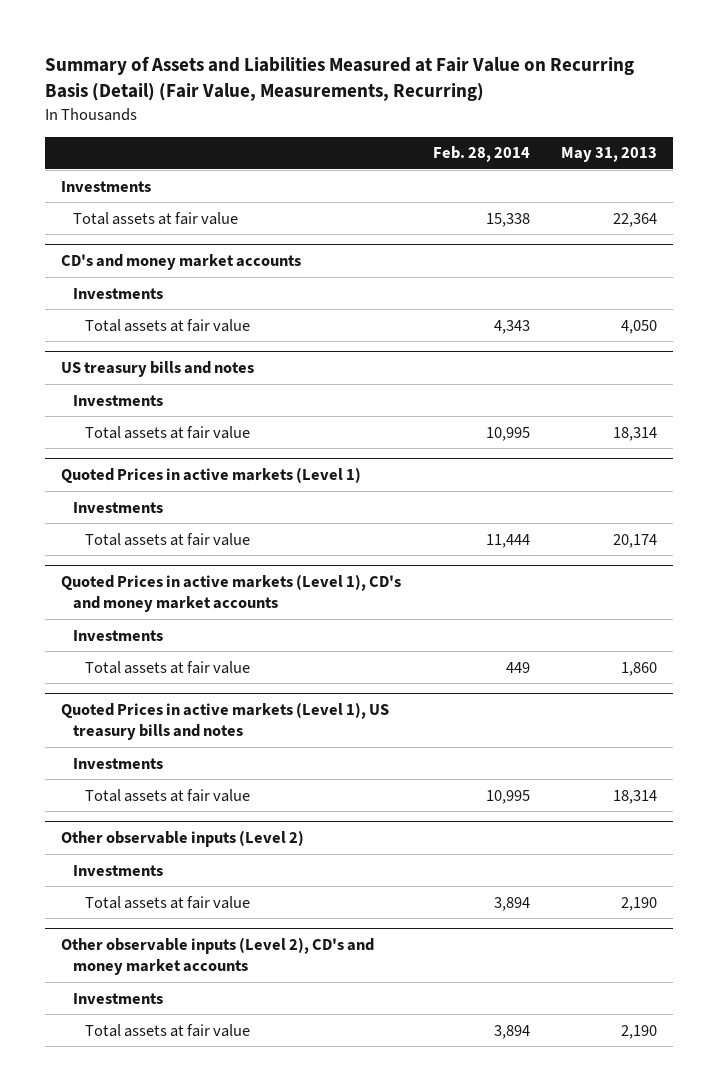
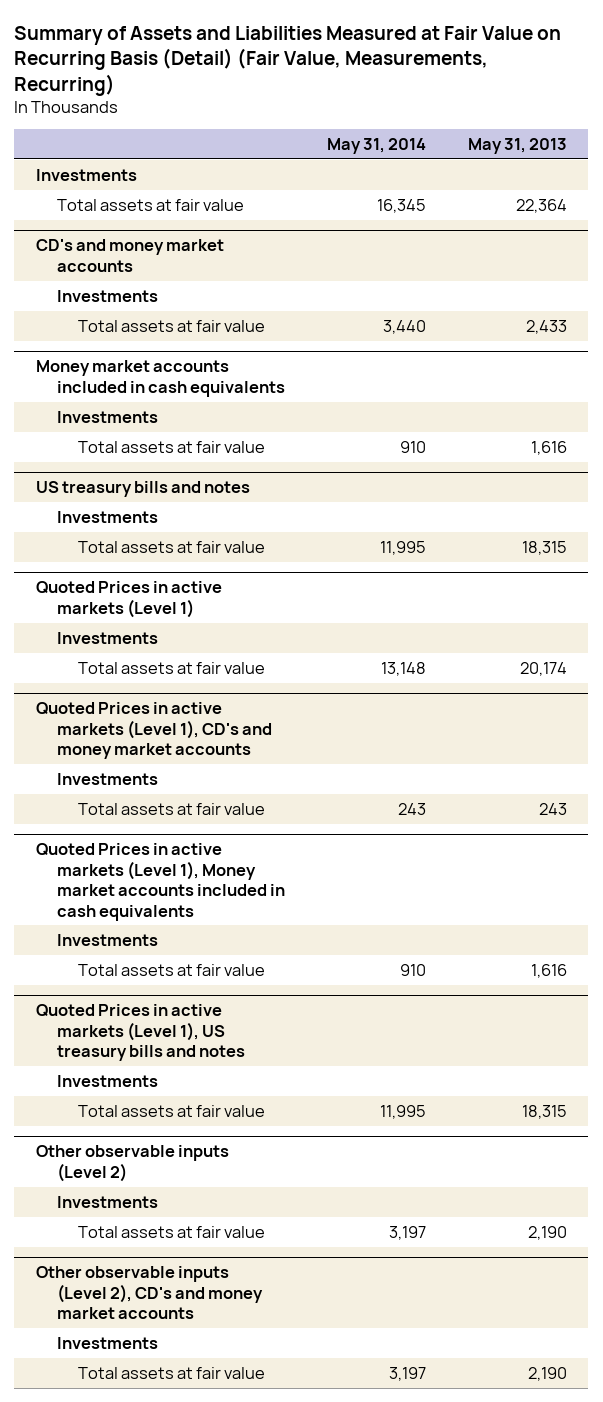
- | Feb. 28, 2014 | May 31, 2013
+ | May 31, 2014 | May 31, 2013
@ CD's and money market accounts
- Total assets at fair value | 4,343 | 4,050
+ Total assets at fair value | 3,440 | 2,433
+ Money market accounts included in cash equivalents
+ Investments
+ Total assets at fair value | 910 | 1,616
@ US treasury bills and notes
- Total assets at fair value | 10,995 | 18,314
+ Total assets at fair value | 11,995 | 18,315
@ Quoted Prices in active markets (Level 1), CD's and money market accounts
- Total assets at fair value | 449 | 1,860
+ Total assets at fair value | 243 | 243
+ Quoted Prices in active markets (Level 1), Money market accounts included in cash equivalents
+ Investments
+ Total assets at fair value | 910 | 1,616
@ Quoted Prices in active markets (Level 1), US treasury bills and notes
- Total assets at fair value | 10,995 | 18,314
+ Total assets at fair value | 11,995 | 18,315

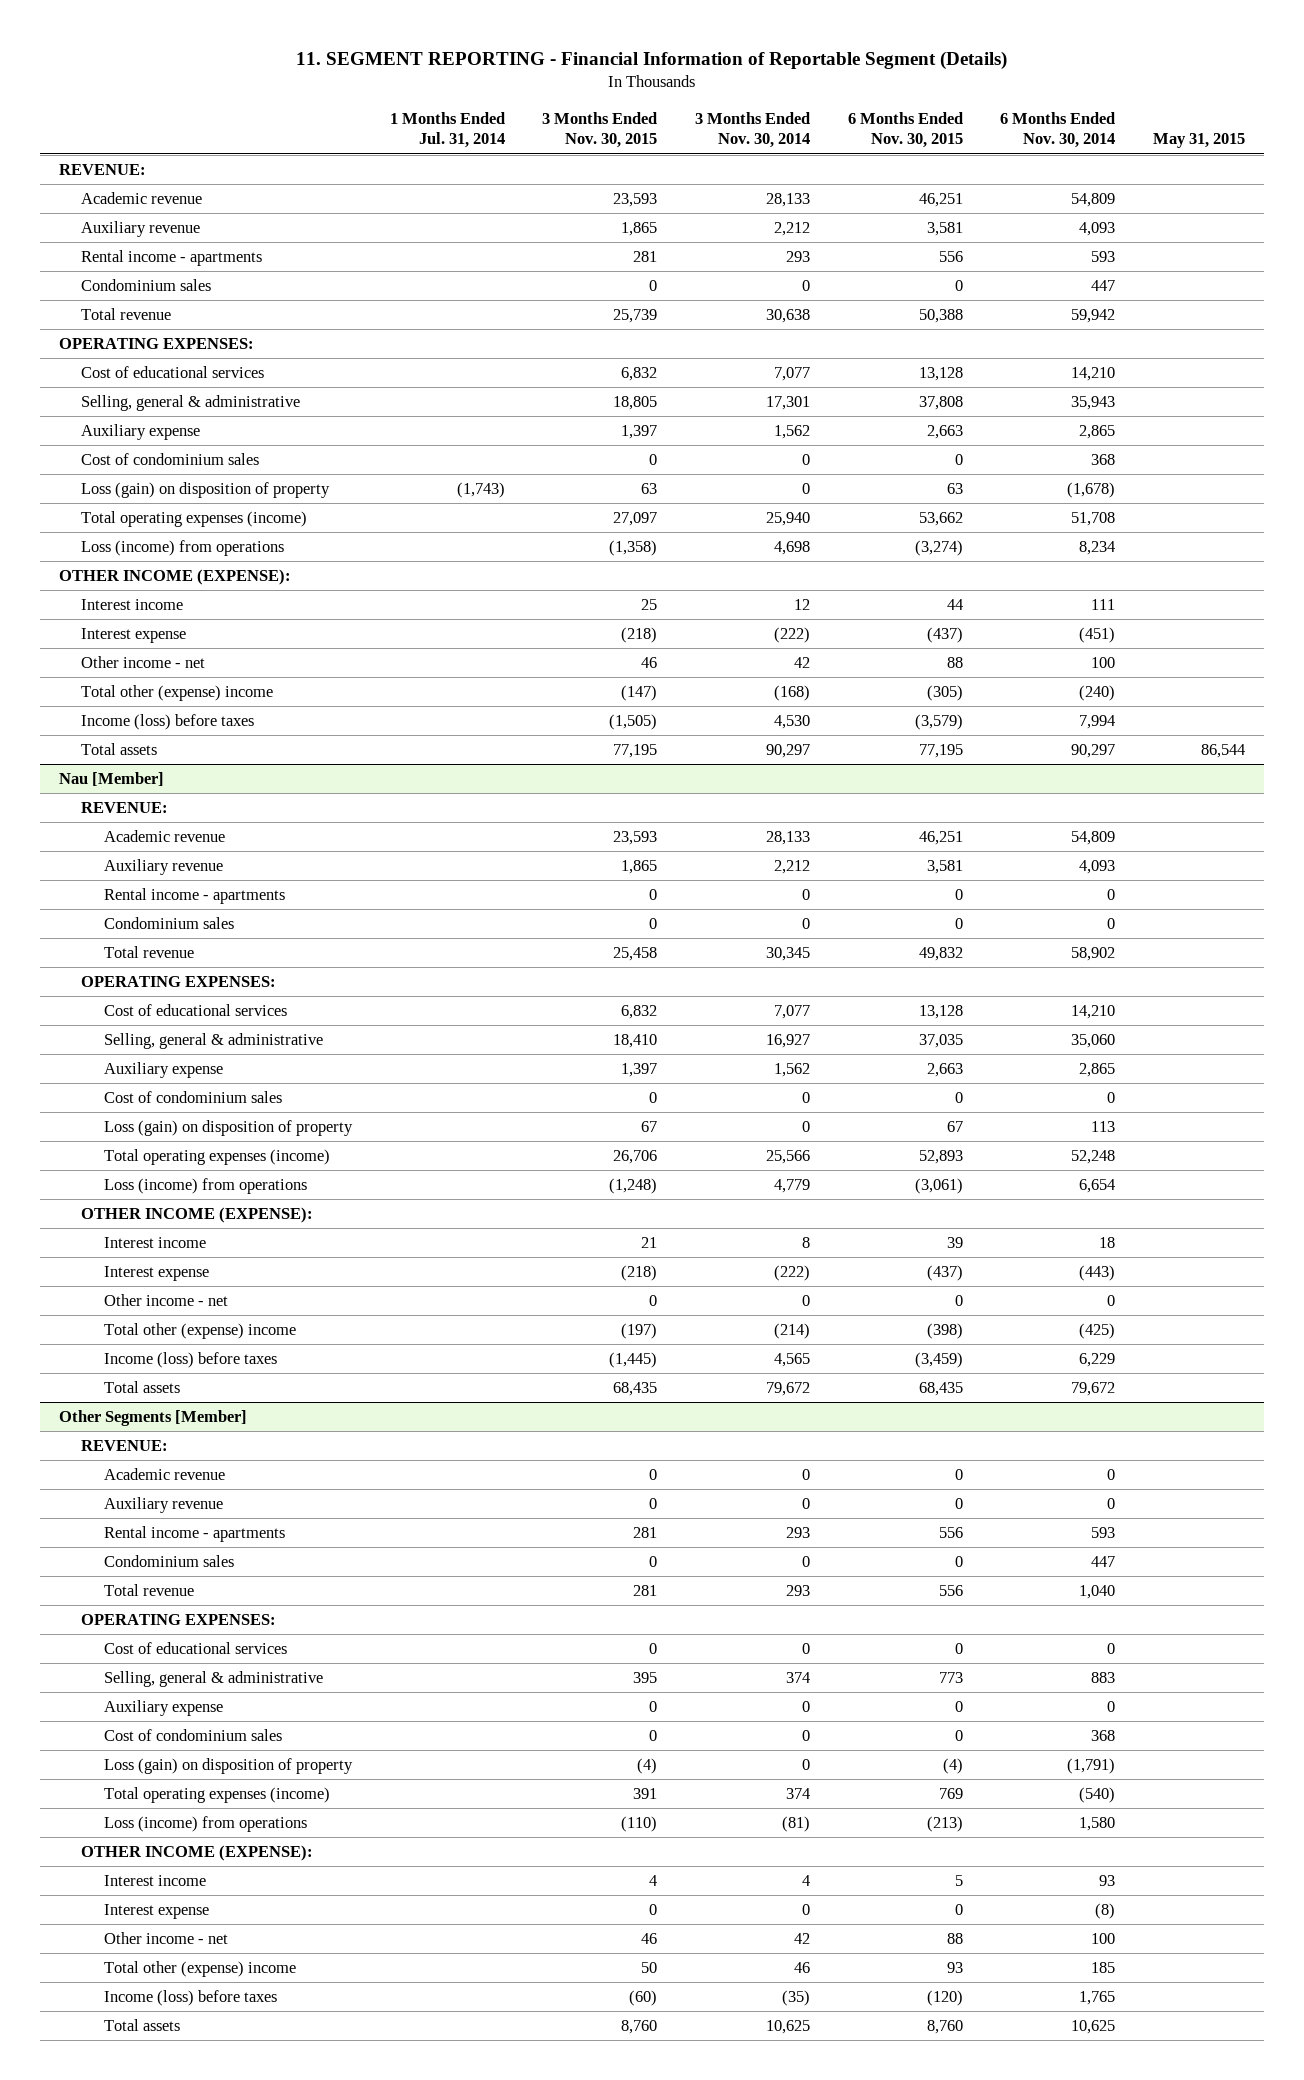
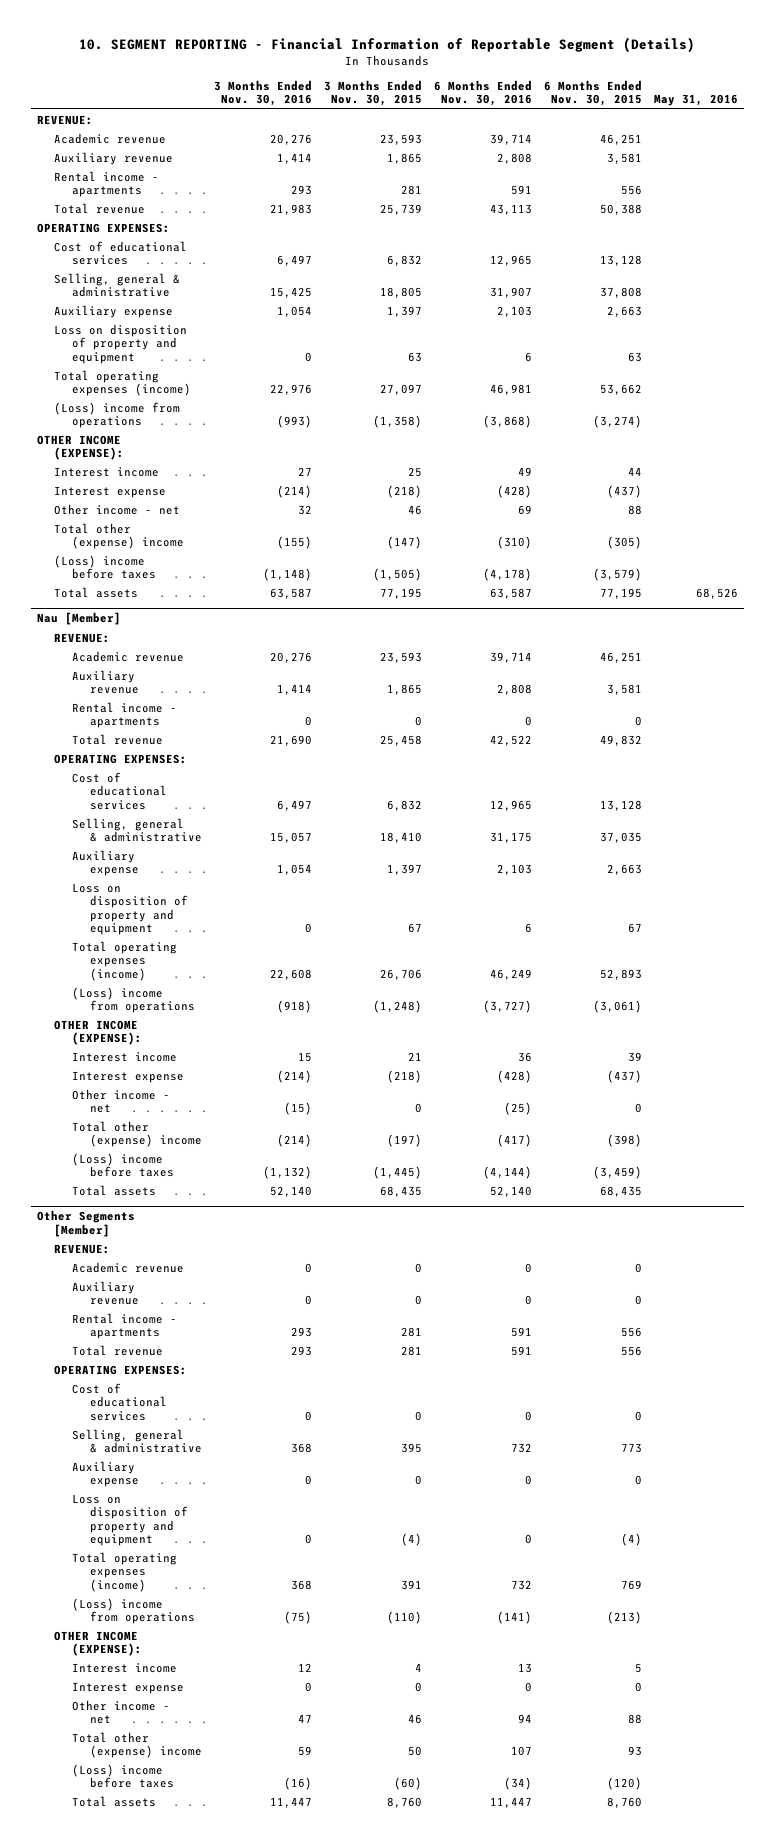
- 11. SEGMENT REPORTING - Financial Information of Reportable Segment (Details)
+ 10. SEGMENT REPORTING - Financial Information of Reportable Segment (Details)
- | 1 Months Ended Jul. 31, 2014 | 3 Months Ended Nov. 30, 2015 | 3 Months Ended Nov. 30, 2014 | 6 Months Ended Nov. 30, 2015 | 6 Months Ended Nov. 30, 2014 | May 31, 2015
+ | 3 Months Ended Nov. 30, 2016 | 3 Months Ended Nov. 30, 2015 | 6 Months Ended Nov. 30, 2016 | 6 Months Ended Nov. 30, 2015 | May 31, 2016
- Condominium sales | | 0 | 0 | 0 | 447 |
- Cost of condominium sales | | 0 | 0 | 0 | 368 |
- Loss (gain) on disposition of property | (1,743) | 63 | 0 | 63 | (1,678) |
+ Loss on disposition of property and equipment | 0 | 63 | 6 | 63 |
- Loss (income) from operations | | (1,358) | 4,698 | (3,274) | 8,234 |
+ (Loss) income from operations | (993) | (1,358) | (3,868) | (3,274) |
- Income (loss) before taxes | | (1,505) | 4,530 | (3,579) | 7,994 |
+ (Loss) income before taxes | (1,148) | (1,505) | (4,178) | (3,579) |
@ Nau [Member]
- Condominium sales | | 0 | 0 | 0 | 0 |
- Cost of condominium sales | | 0 | 0 | 0 | 0 |
- Loss (gain) on disposition of property | | 67 | 0 | 67 | 113 |
+ Loss on disposition of property and equipment | 0 | 67 | 6 | 67 |
- Loss (income) from operations | | (1,248) | 4,779 | (3,061) | 6,654 |
+ (Loss) income from operations | (918) | (1,248) | (3,727) | (3,061) |
- Income (loss) before taxes | | (1,445) | 4,565 | (3,459) | 6,229 |
+ (Loss) income before taxes | (1,132) | (1,445) | (4,144) | (3,459) |
@ Other Segments [Member]
- Condominium sales | | 0 | 0 | 0 | 447 |
- Cost of condominium sales | | 0 | 0 | 0 | 368 |
- Loss (gain) on disposition of property | | (4) | 0 | (4) | (1,791) |
+ Loss on disposition of property and equipment | 0 | (4) | 0 | (4) |
- Loss (income) from operations | | (110) | (81) | (213) | 1,580 |
+ (Loss) income from operations | (75) | (110) | (141) | (213) |
- Income (loss) before taxes | | (60) | (35) | (120) | 1,765 |
+ (Loss) income before taxes | (16) | (60) | (34) | (120) |

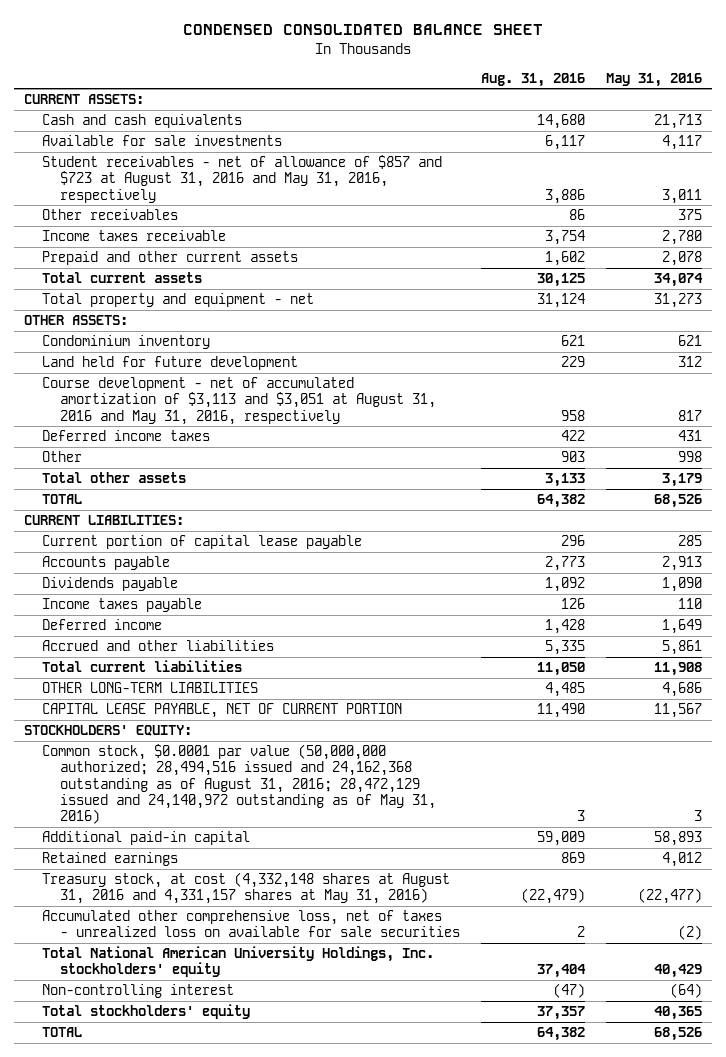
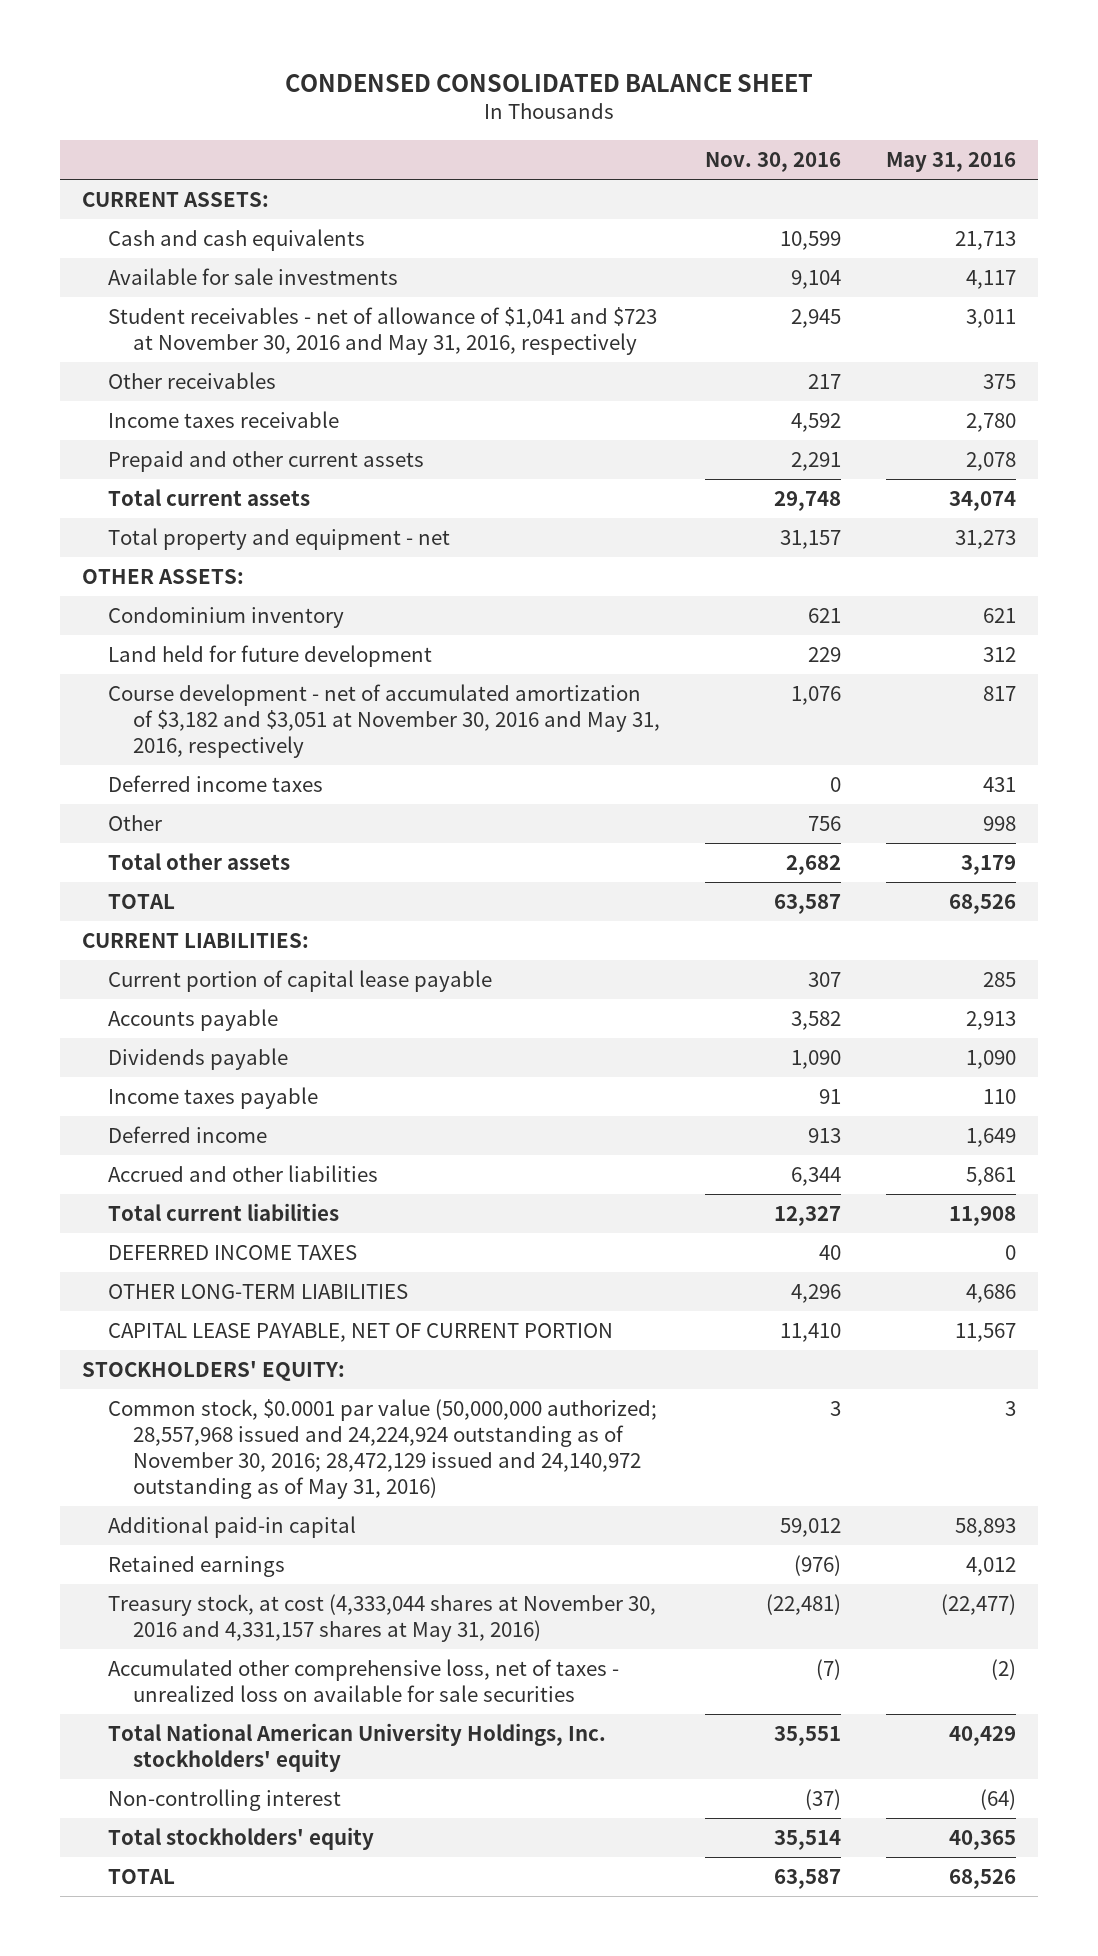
- | Aug. 31, 2016 | May 31, 2016
+ | Nov. 30, 2016 | May 31, 2016
- Student receivables - net of allowance of $857 and $723 at August 31, 2016 and May 31, 2016, respectively | 3,886 | 3,011
+ Student receivables - net of allowance of $1,041 and $723 at November 30, 2016 and May 31, 2016, respectively | 2,945 | 3,011
- Course development - net of accumulated amortization of $3,113 and $3,051 at August 31, 2016 and May 31, 2016, respectively | 958 | 817
+ Course development - net of accumulated amortization of $3,182 and $3,051 at November 30, 2016 and May 31, 2016, respectively | 1,076 | 817
+ DEFERRED INCOME TAXES | 40 | 0
- Common stock, $0.0001 par value (50,000,000 authorized; 28,494,516 issued and 24,162,368 outstanding as of August 31, 2016; 28,472,129 issued and 24,140,972 outstanding as of May 31, 2016) | 3 | 3
+ Common stock, $0.0001 par value (50,000,000 authorized; 28,557,968 issued and 24,224,924 outstanding as of November 30, 2016; 28,472,129 issued and 24,140,972 outstanding as of May 31, 2016) | 3 | 3
- Treasury stock, at cost (4,332,148 shares at August 31, 2016 and 4,331,157 shares at May 31, 2016) | (22,479) | (22,477)
+ Treasury stock, at cost (4,333,044 shares at November 30, 2016 and 4,331,157 shares at May 31, 2016) | (22,481) | (22,477)

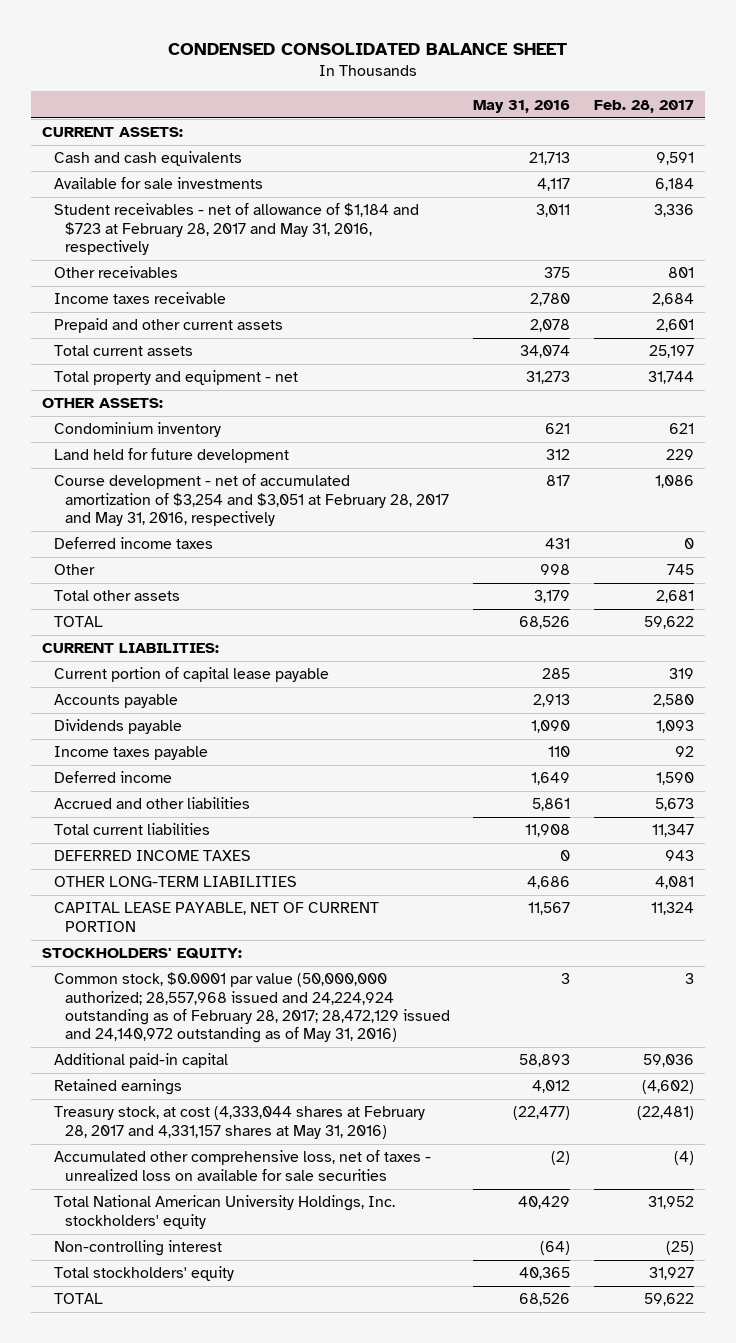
- | Nov. 30, 2016 | May 31, 2016
+ | May 31, 2016 | Feb. 28, 2017
- Student receivables - net of allowance of $1,041 and $723 at November 30, 2016 and May 31, 2016, respectively | 2,945 | 3,011
+ Student receivables - net of allowance of $1,184 and $723 at February 28, 2017 and May 31, 2016, respectively | 3,011 | 3,336
- Course development - net of accumulated amortization of $3,182 and $3,051 at November 30, 2016 and May 31, 2016, respectively | 1,076 | 817
+ Course development - net of accumulated amortization of $3,254 and $3,051 at February 28, 2017 and May 31, 2016, respectively | 817 | 1,086
- Common stock, $0.0001 par value (50,000,000 authorized; 28,557,968 issued and 24,224,924 outstanding as of November 30, 2016; 28,472,129 issued and 24,140,972 outstanding as of May 31, 2016) | 3 | 3
+ Common stock, $0.0001 par value (50,000,000 authorized; 28,557,968 issued and 24,224,924 outstanding as of February 28, 2017; 28,472,129 issued and 24,140,972 outstanding as of May 31, 2016) | 3 | 3
- Treasury stock, at cost (4,333,044 shares at November 30, 2016 and 4,331,157 shares at May 31, 2016) | (22,481) | (22,477)
+ Treasury stock, at cost (4,333,044 shares at February 28, 2017 and 4,331,157 shares at May 31, 2016) | (22,477) | (22,481)

